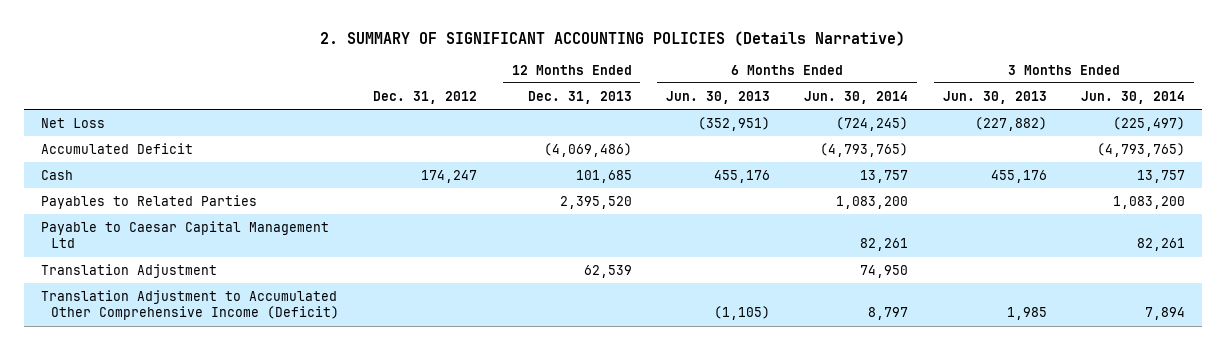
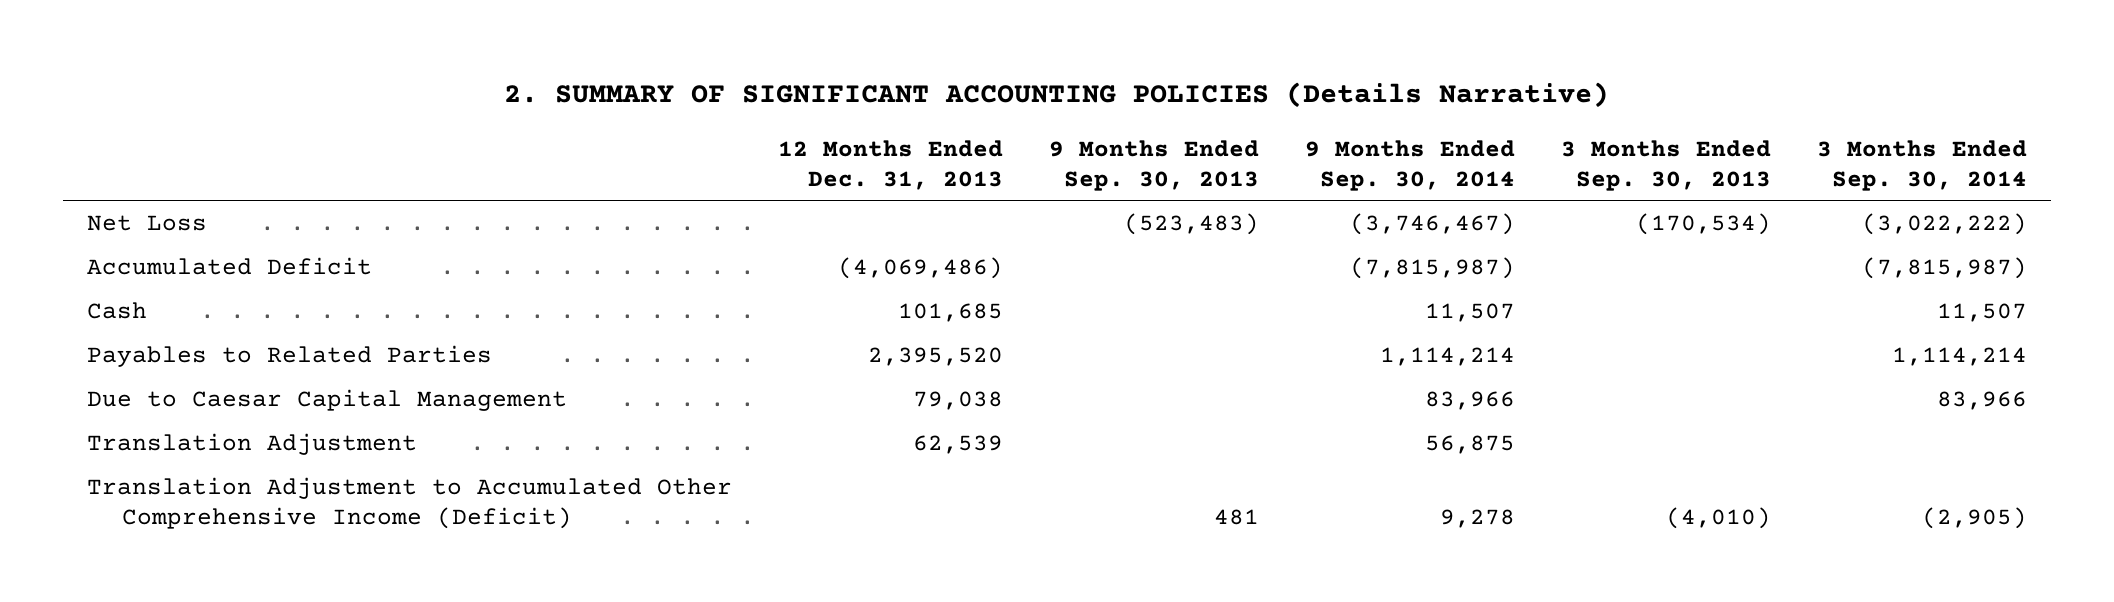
- | Dec. 31, 2012 | 12 Months Ended Dec. 31, 2013 | 6 Months Ended Jun. 30, 2013 | 6 Months Ended Jun. 30, 2014 | 3 Months Ended Jun. 30, 2013 | 3 Months Ended Jun. 30, 2014
+ | 12 Months Ended Dec. 31, 2013 | 9 Months Ended Sep. 30, 2013 | 9 Months Ended Sep. 30, 2014 | 3 Months Ended Sep. 30, 2013 | 3 Months Ended Sep. 30, 2014
- Payable to Caesar Capital Management Ltd | | | | 82,261 | | 82,261
+ Due to Caesar Capital Management | 79,038 | | 83,966 | | 83,966

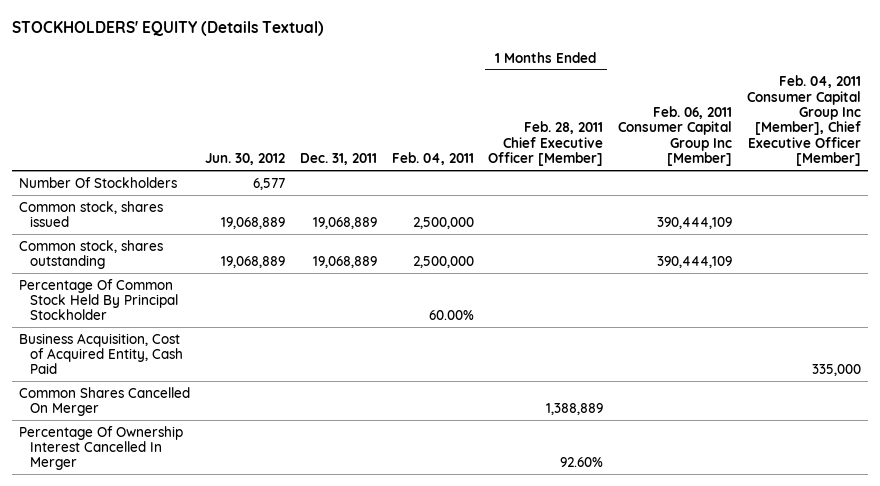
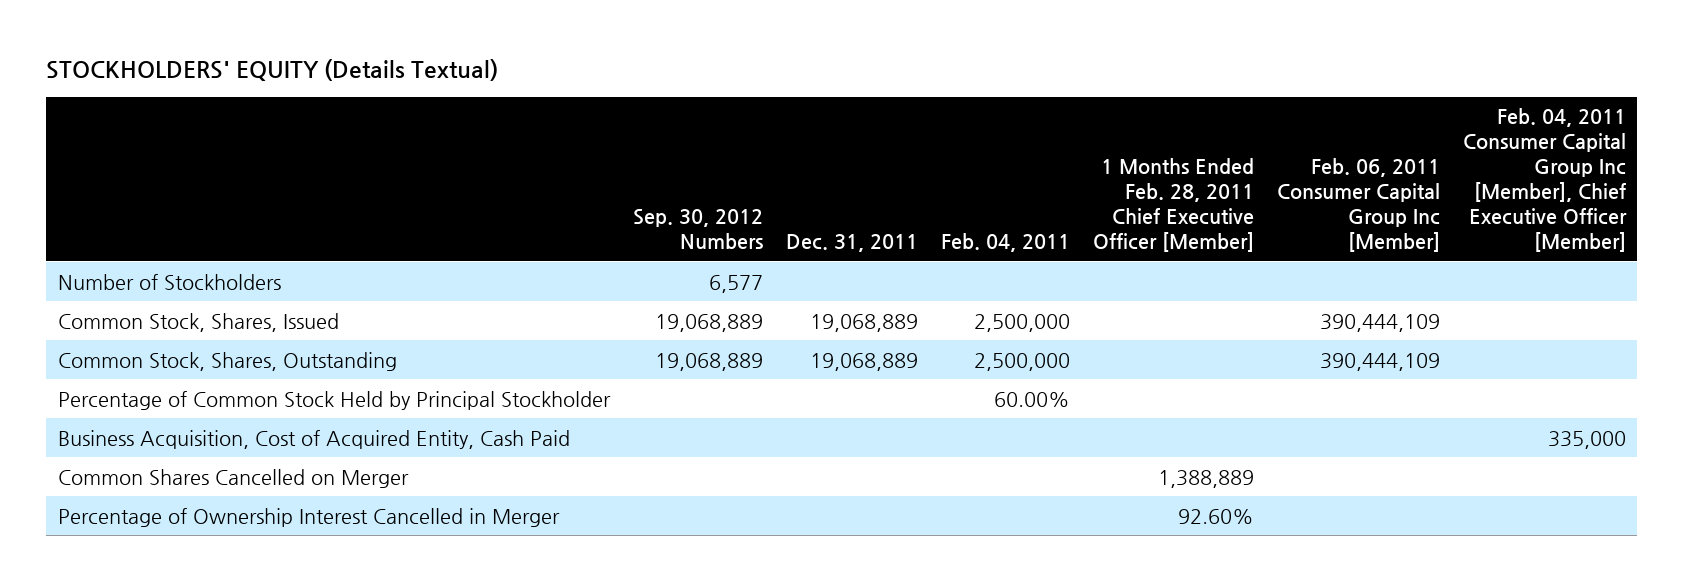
- | Jun. 30, 2012 | Dec. 31, 2011 | Feb. 04, 2011 | 1 Months Ended Feb. 28, 2011 Chief Executive Officer [Member] | Feb. 06, 2011 Consumer Capital Group Inc [Member] | Feb. 04, 2011 Consumer Capital Group Inc [Member], Chief Executive Officer [Member]
+ | Sep. 30, 2012 Numbers | Dec. 31, 2011 | Feb. 04, 2011 | 1 Months Ended Feb. 28, 2011 Chief Executive Officer [Member] | Feb. 06, 2011 Consumer Capital Group Inc [Member] | Feb. 04, 2011 Consumer Capital Group Inc [Member], Chief Executive Officer [Member]
- Number Of Stockholders | 6,577 | | | | |
- Common stock, shares issued | 19,068,889 | 19,068,889 | 2,500,000 | | 390,444,109 |
- Common stock, shares outstanding | 19,068,889 | 19,068,889 | 2,500,000 | | 390,444,109 |
- Percentage Of Common Stock Held By Principal Stockholder | | | 60.00% | | |
+ Number of Stockholders | 6,577 | | | | |
+ Common Stock, Shares, Issued | 19,068,889 | 19,068,889 | 2,500,000 | | 390,444,109 |
+ Common Stock, Shares, Outstanding | 19,068,889 | 19,068,889 | 2,500,000 | | 390,444,109 |
+ Percentage of Common Stock Held by Principal Stockholder | | | 60.00% | | |
- Common Shares Cancelled On Merger | | | | 1,388,889 | |
- Percentage Of Ownership Interest Cancelled In Merger | | | | 92.60% | |
+ Common Shares Cancelled on Merger | | | | 1,388,889 | |
+ Percentage of Ownership Interest Cancelled in Merger | | | | 92.60% | |

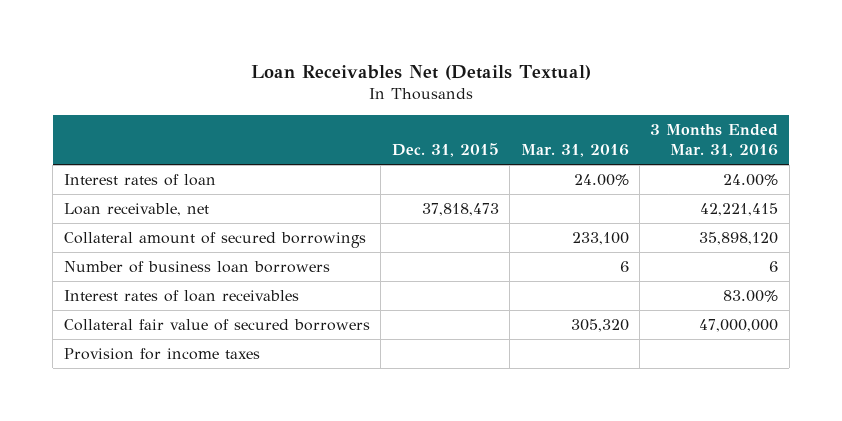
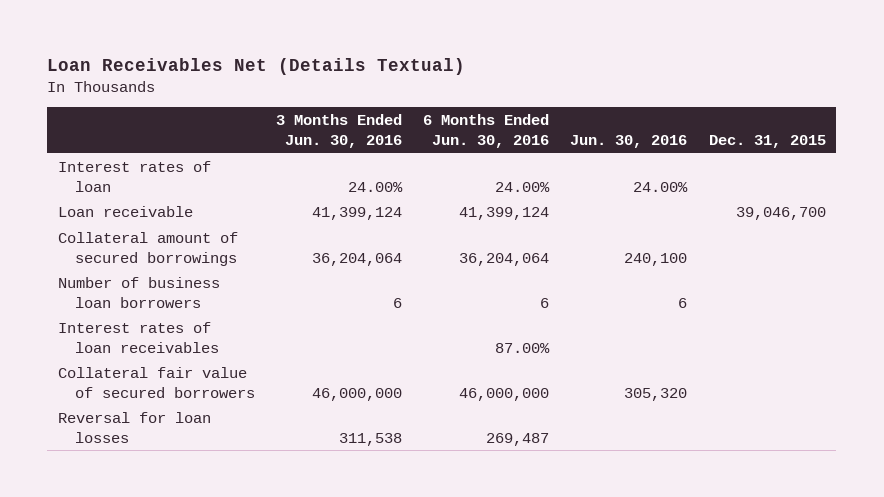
- | Dec. 31, 2015 | Mar. 31, 2016 | 3 Months Ended Mar. 31, 2016
+ | 3 Months Ended Jun. 30, 2016 | 6 Months Ended Jun. 30, 2016 | Jun. 30, 2016 | Dec. 31, 2015
- Loan receivable, net | 37,818,473 | | 42,221,415
+ Loan receivable | 41,399,124 | 41,399,124 | | 39,046,700
- Provision for income taxes
+ Reversal for loan losses | 311,538 | 269,487 | |

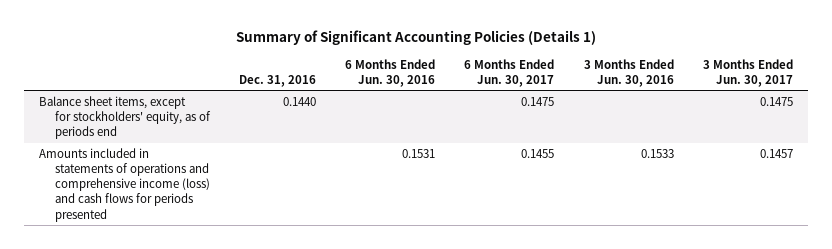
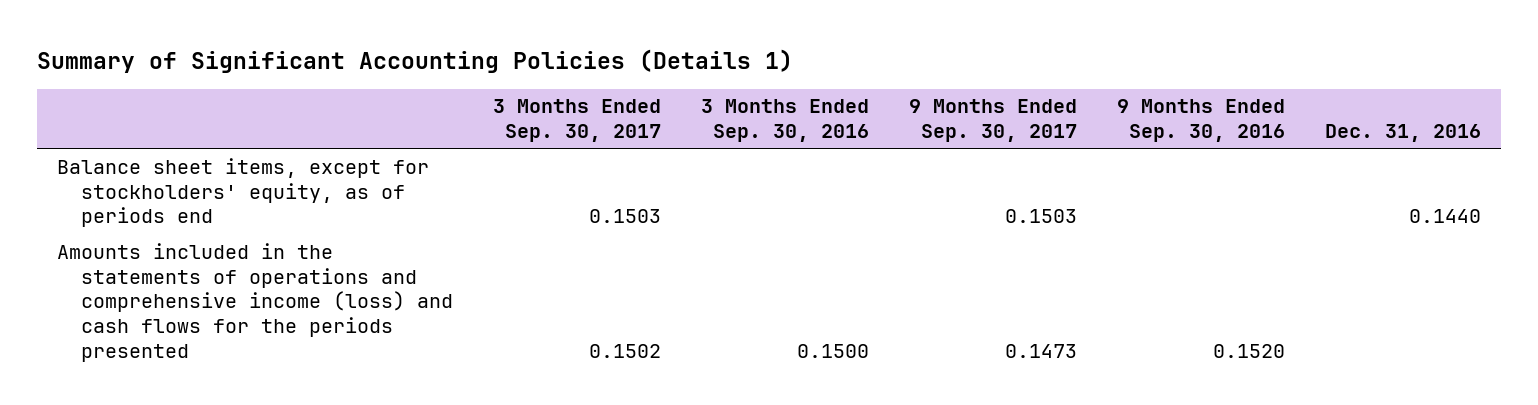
- | Dec. 31, 2016 | 6 Months Ended Jun. 30, 2016 | 6 Months Ended Jun. 30, 2017 | 3 Months Ended Jun. 30, 2016 | 3 Months Ended Jun. 30, 2017
+ | 3 Months Ended Sep. 30, 2017 | 3 Months Ended Sep. 30, 2016 | 9 Months Ended Sep. 30, 2017 | 9 Months Ended Sep. 30, 2016 | Dec. 31, 2016
- Amounts included in statements of operations and comprehensive income (loss) and cash flows for periods presented | | 0.1531 | 0.1455 | 0.1533 | 0.1457
+ Amounts included in the statements of operations and comprehensive income (loss) and cash flows for the periods presented | 0.1502 | 0.1500 | 0.1473 | 0.1520 |

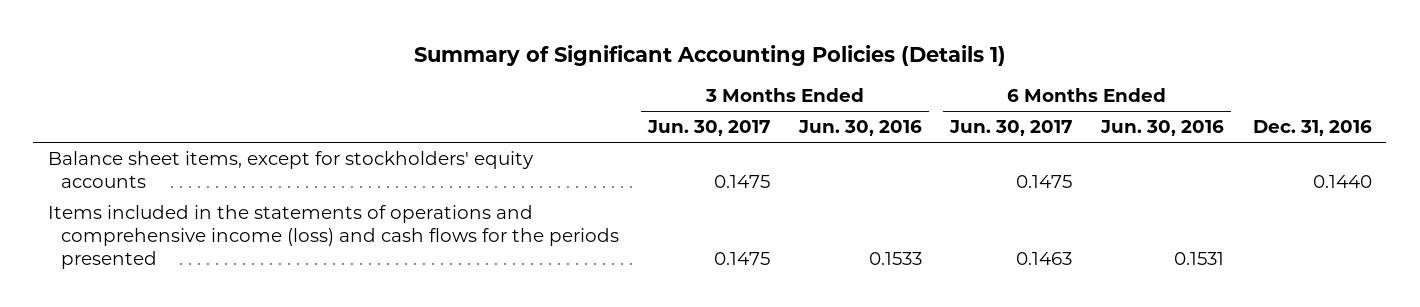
- | 3 Months Ended Sep. 30, 2017 | 3 Months Ended Sep. 30, 2016 | 9 Months Ended Sep. 30, 2017 | 9 Months Ended Sep. 30, 2016 | Dec. 31, 2016
+ | 3 Months Ended Jun. 30, 2017 | 3 Months Ended Jun. 30, 2016 | 6 Months Ended Jun. 30, 2017 | 6 Months Ended Jun. 30, 2016 | Dec. 31, 2016
- Balance sheet items, except for stockholders' equity, as of periods end | 0.1503 | | 0.1503 | | 0.1440
- Amounts included in the statements of operations and comprehensive income (loss) and cash flows for the periods presented | 0.1502 | 0.1500 | 0.1473 | 0.1520 |
+ Balance sheet items, except for stockholders' equity accounts | 0.1475 | | 0.1475 | | 0.1440
+ Items included in the statements of operations and comprehensive income (loss) and cash flows for the periods presented | 0.1475 | 0.1533 | 0.1463 | 0.1531 |

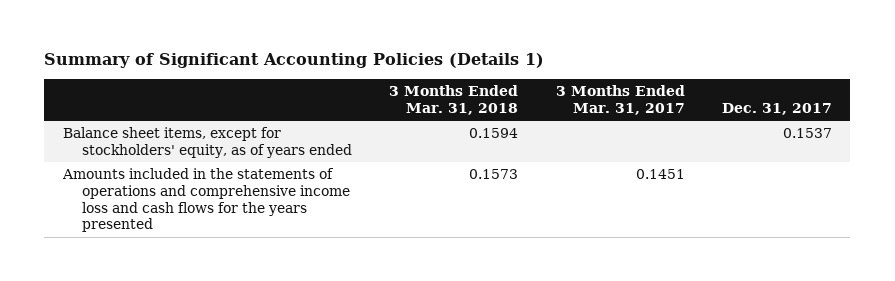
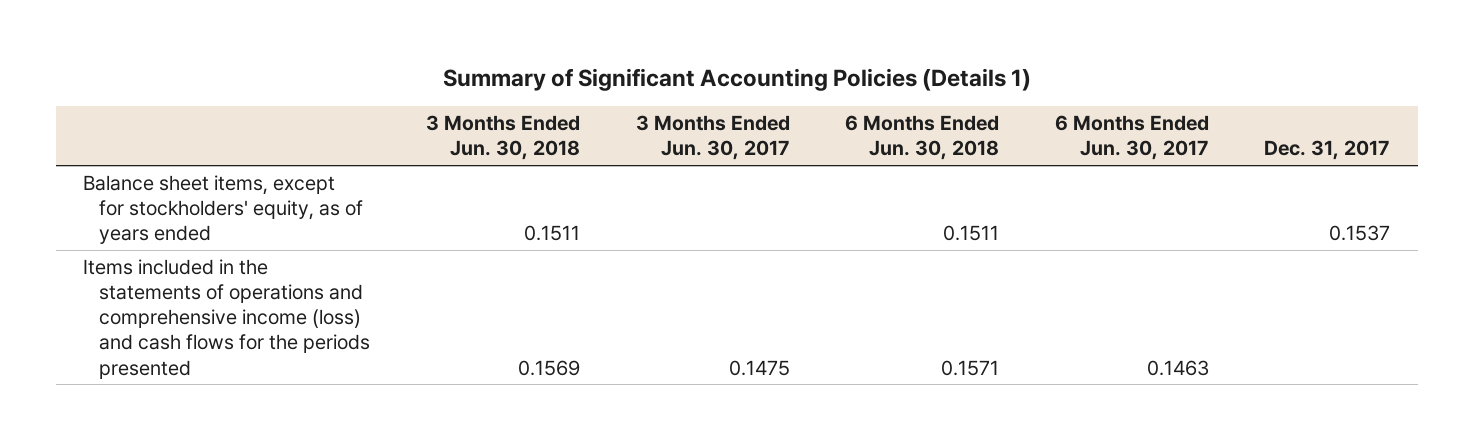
- | 3 Months Ended Mar. 31, 2018 | 3 Months Ended Mar. 31, 2017 | Dec. 31, 2017
+ | 3 Months Ended Jun. 30, 2018 | 3 Months Ended Jun. 30, 2017 | 6 Months Ended Jun. 30, 2018 | 6 Months Ended Jun. 30, 2017 | Dec. 31, 2017
- Amounts included in the statements of operations and comprehensive income loss and cash flows for the years presented | 0.1573 | 0.1451 |
+ Items included in the statements of operations and comprehensive income (loss) and cash flows for the periods presented | 0.1569 | 0.1475 | 0.1571 | 0.1463 |

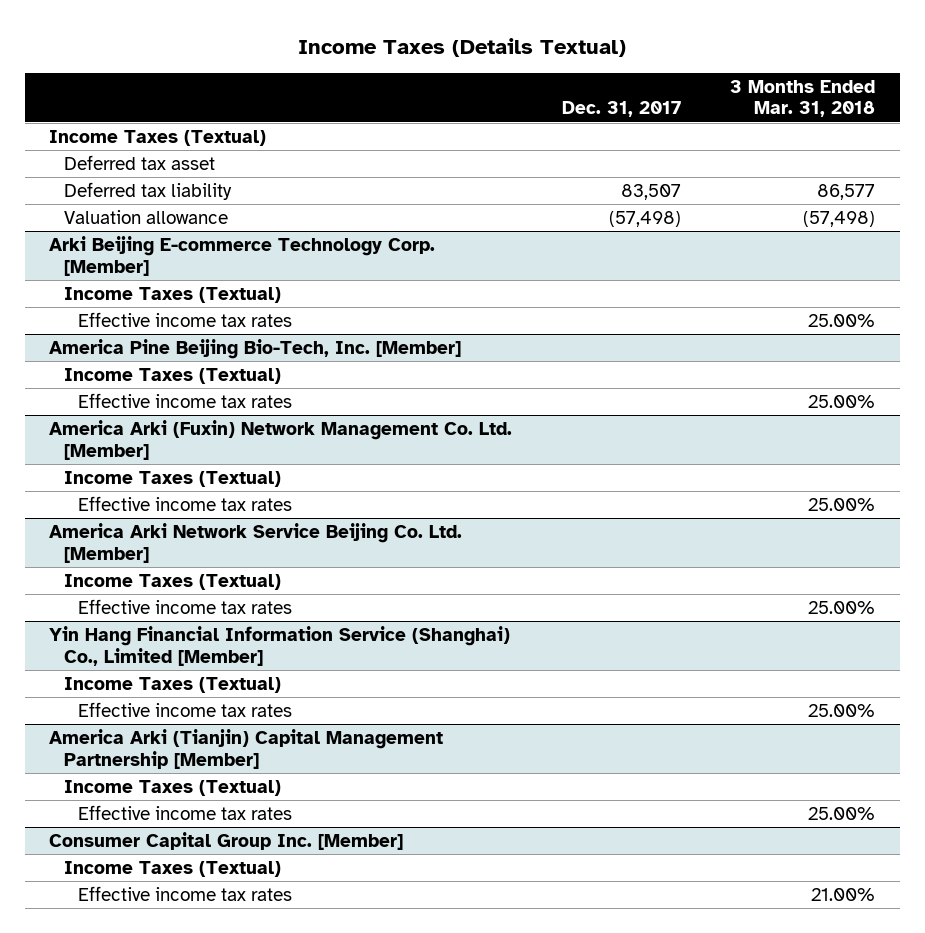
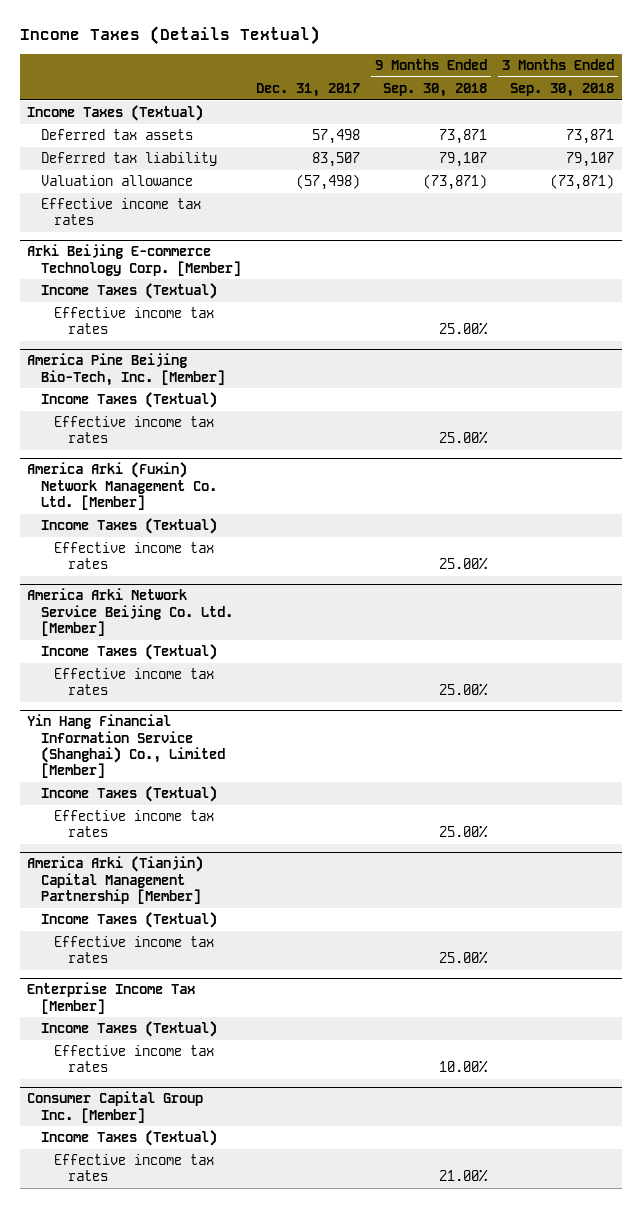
- | Dec. 31, 2017 | 3 Months Ended Mar. 31, 2018
+ | Dec. 31, 2017 | 9 Months Ended Sep. 30, 2018 | 3 Months Ended Sep. 30, 2018
- Deferred tax asset
+ Deferred tax assets | 57,498 | 73,871 | 73,871
+ Effective income tax rates
+ Enterprise Income Tax [Member]
+ Income Taxes (Textual)
+ Effective income tax rates | | 10.00% |

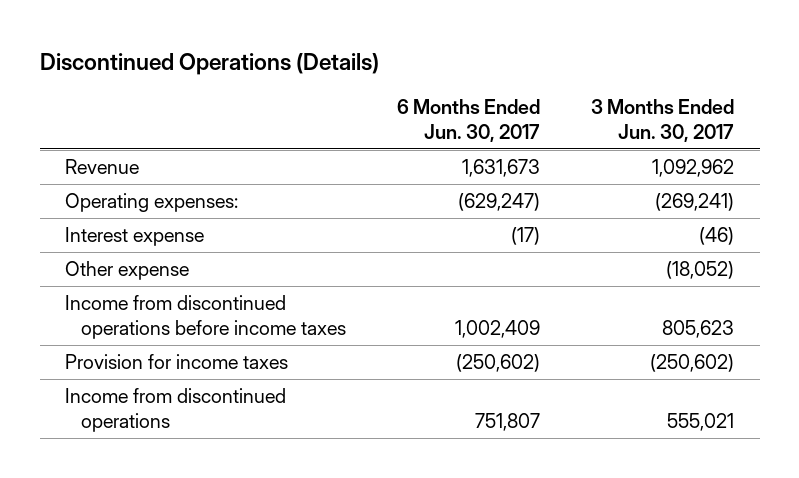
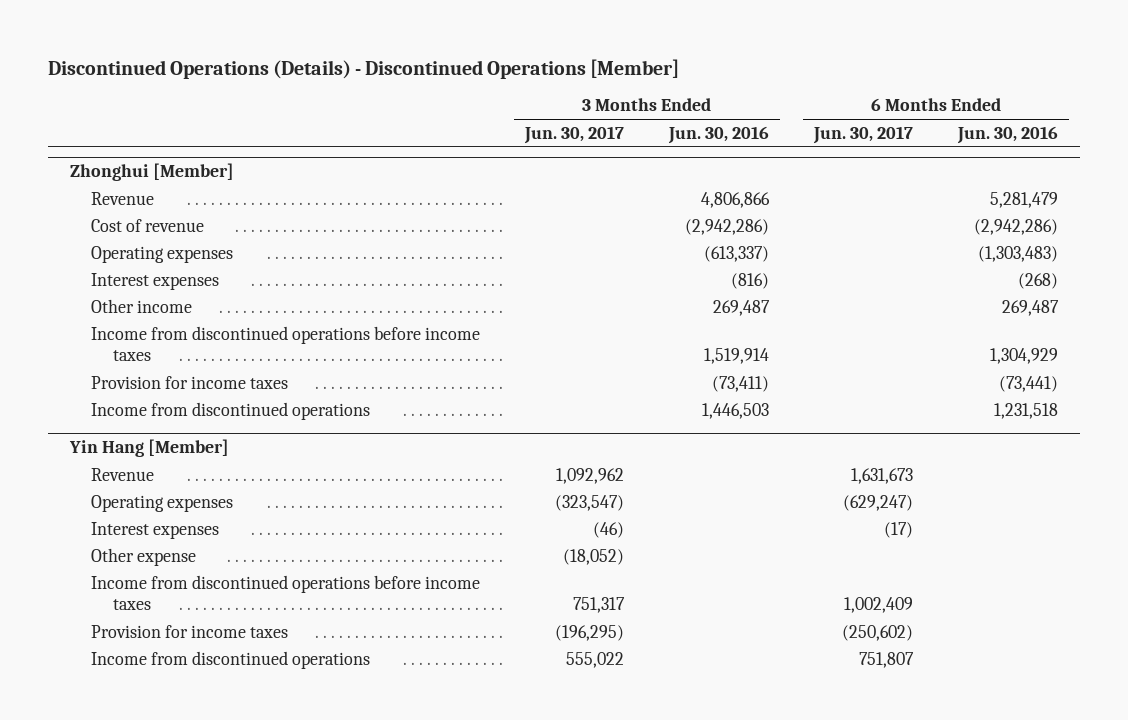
- Discontinued Operations (Details)
+ Discontinued Operations (Details) - Discontinued Operations [Member]
- | 6 Months Ended Jun. 30, 2017 | 3 Months Ended Jun. 30, 2017
+ | 3 Months Ended Jun. 30, 2017 | 3 Months Ended Jun. 30, 2016 | 6 Months Ended Jun. 30, 2017 | 6 Months Ended Jun. 30, 2016
+ Zhonghui [Member]
+ Revenue | | 4,806,866 | | 5,281,479
+ Cost of revenue | | (2,942,286) | | (2,942,286)
+ Operating expenses | | (613,337) | | (1,303,483)
+ Interest expenses | | (816) | | (268)
+ Other income | | 269,487 | | 269,487
+ Income from discontinued operations before income taxes | | 1,519,914 | | 1,304,929
+ Provision for income taxes | | (73,411) | | (73,441)
+ Income from discontinued operations | | 1,446,503 | | 1,231,518
+ Yin Hang [Member]
- Operating expenses: | (629,247) | (269,241)
- Interest expense | (17) | (46)
+ Operating expenses | (323,547) | | (629,247) |
+ Interest expenses | (46) | | (17) |
- Income from discontinued operations before income taxes | 1,002,409 | 805,623
- Provision for income taxes | (250,602) | (250,602)
- Income from discontinued operations | 751,807 | 555,021
+ Income from discontinued operations before income taxes | 751,317 | | 1,002,409 |
+ Provision for income taxes | (196,295) | | (250,602) |
+ Income from discontinued operations | 555,022 | | 751,807 |

